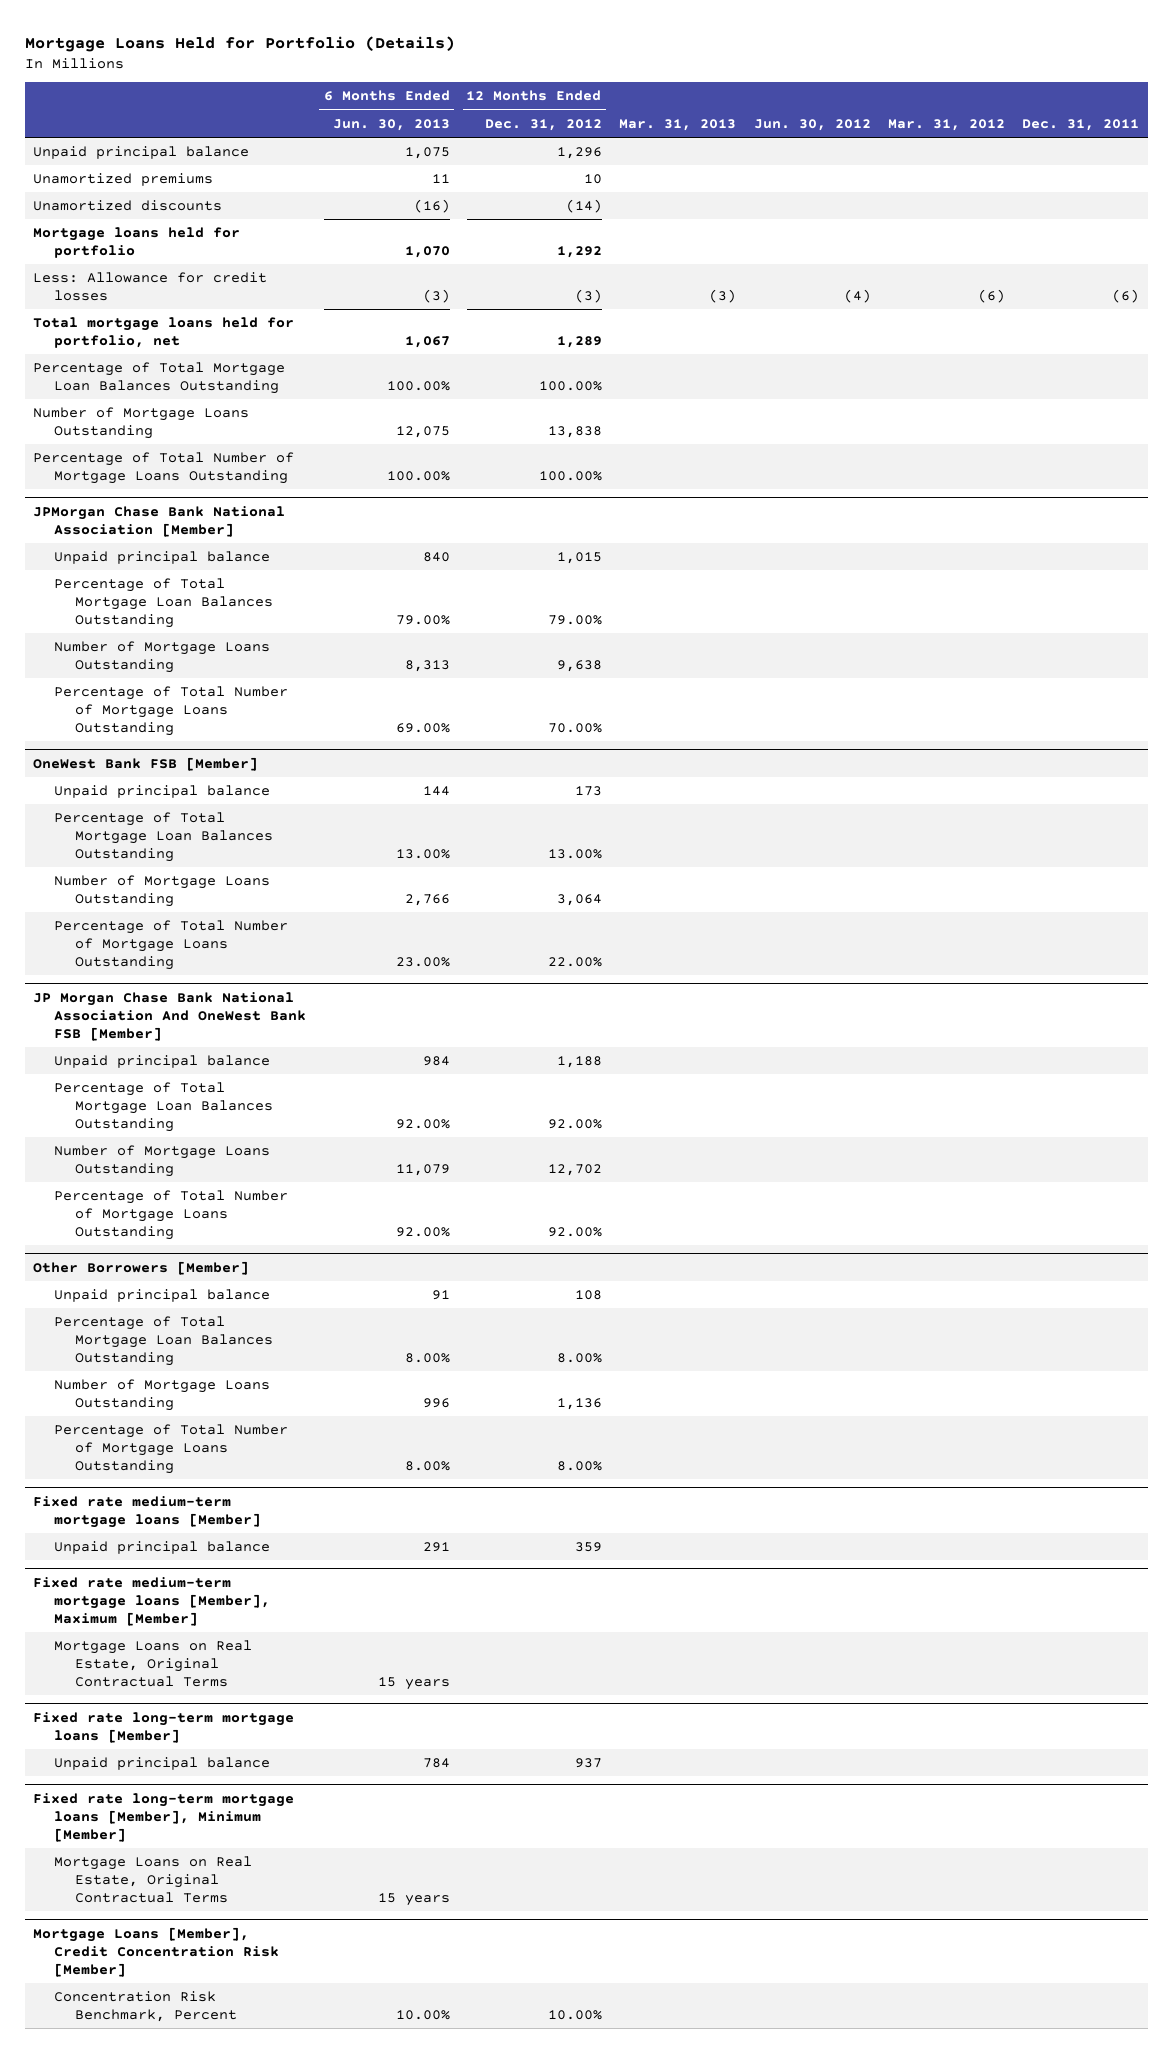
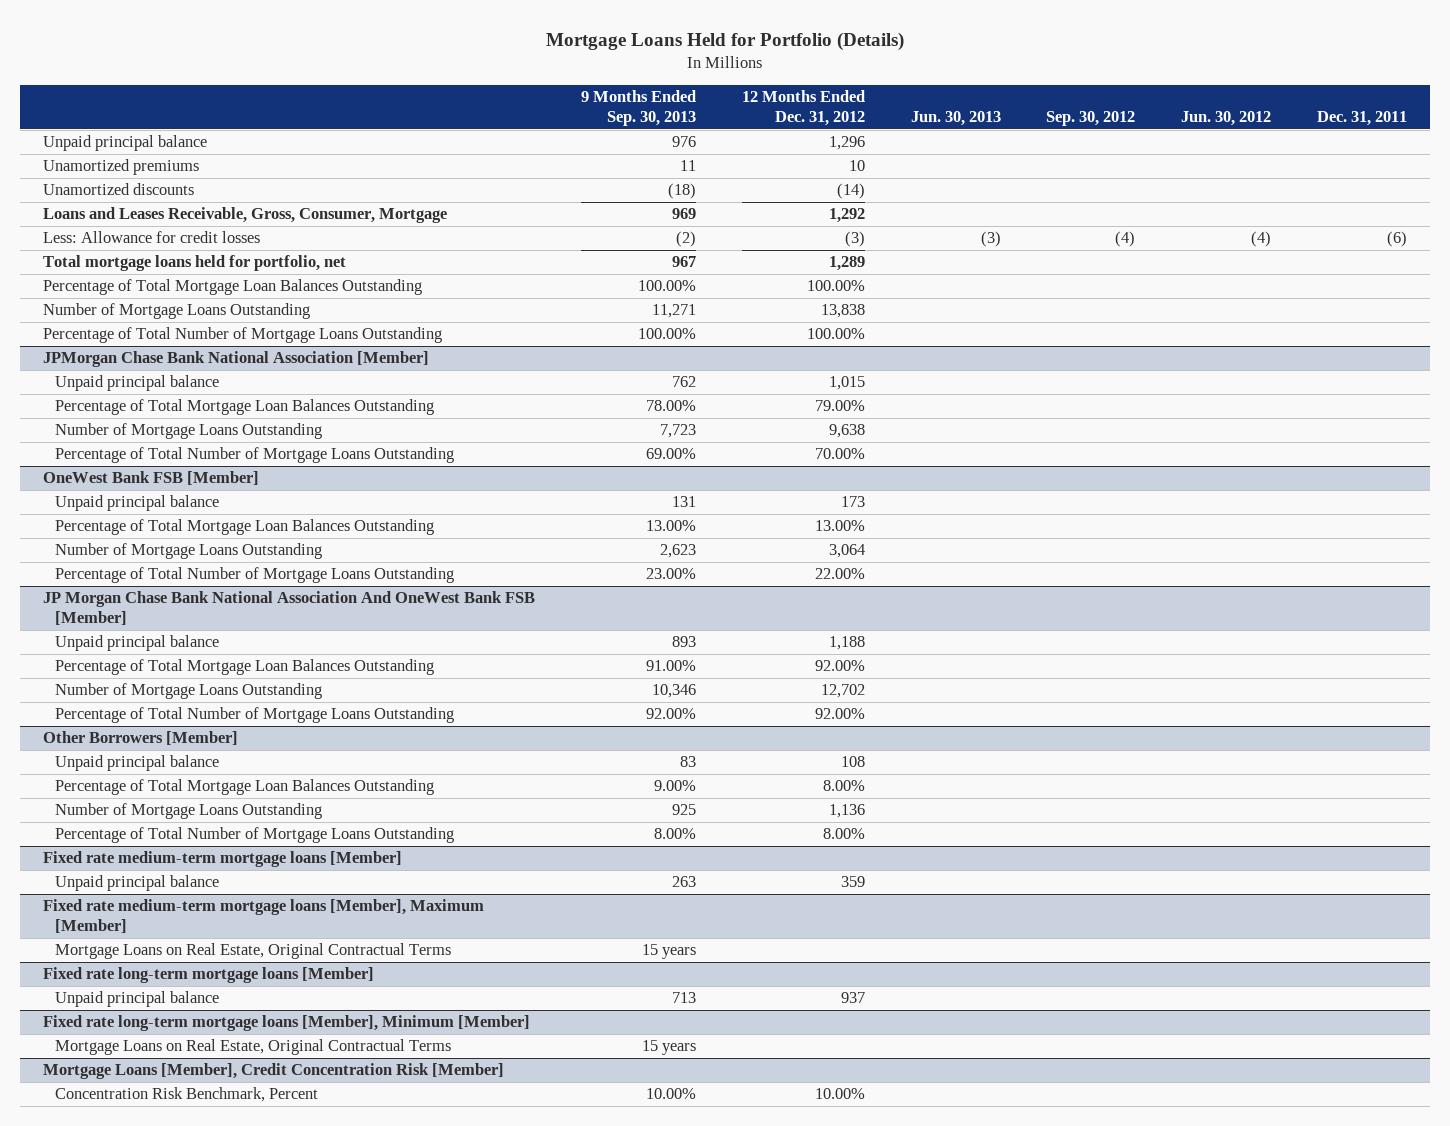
- | 6 Months Ended Jun. 30, 2013 | 12 Months Ended Dec. 31, 2012 | Mar. 31, 2013 | Jun. 30, 2012 | Mar. 31, 2012 | Dec. 31, 2011
+ | 9 Months Ended Sep. 30, 2013 | 12 Months Ended Dec. 31, 2012 | Jun. 30, 2013 | Sep. 30, 2012 | Jun. 30, 2012 | Dec. 31, 2011
- Mortgage loans held for portfolio | 1,070 | 1,292 | | | |
+ Loans and Leases Receivable, Gross, Consumer, Mortgage | 969 | 1,292 | | | |

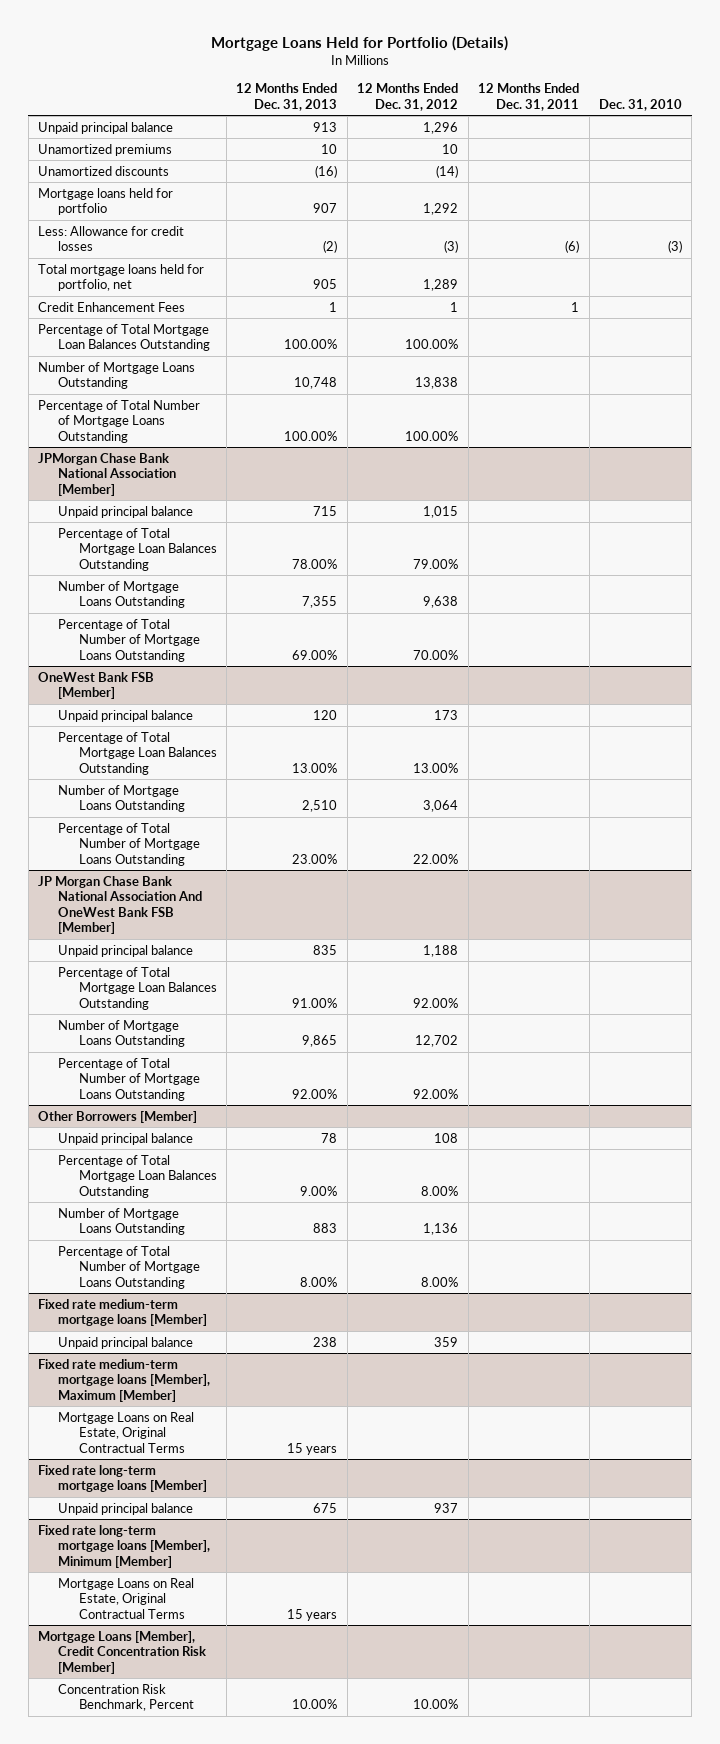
- | 9 Months Ended Sep. 30, 2013 | 12 Months Ended Dec. 31, 2012 | Jun. 30, 2013 | Sep. 30, 2012 | Jun. 30, 2012 | Dec. 31, 2011
+ | 12 Months Ended Dec. 31, 2013 | 12 Months Ended Dec. 31, 2012 | 12 Months Ended Dec. 31, 2011 | Dec. 31, 2010
- Loans and Leases Receivable, Gross, Consumer, Mortgage | 969 | 1,292 | | | |
+ Mortgage loans held for portfolio | 907 | 1,292 | |
+ Credit Enhancement Fees | 1 | 1 | 1 |

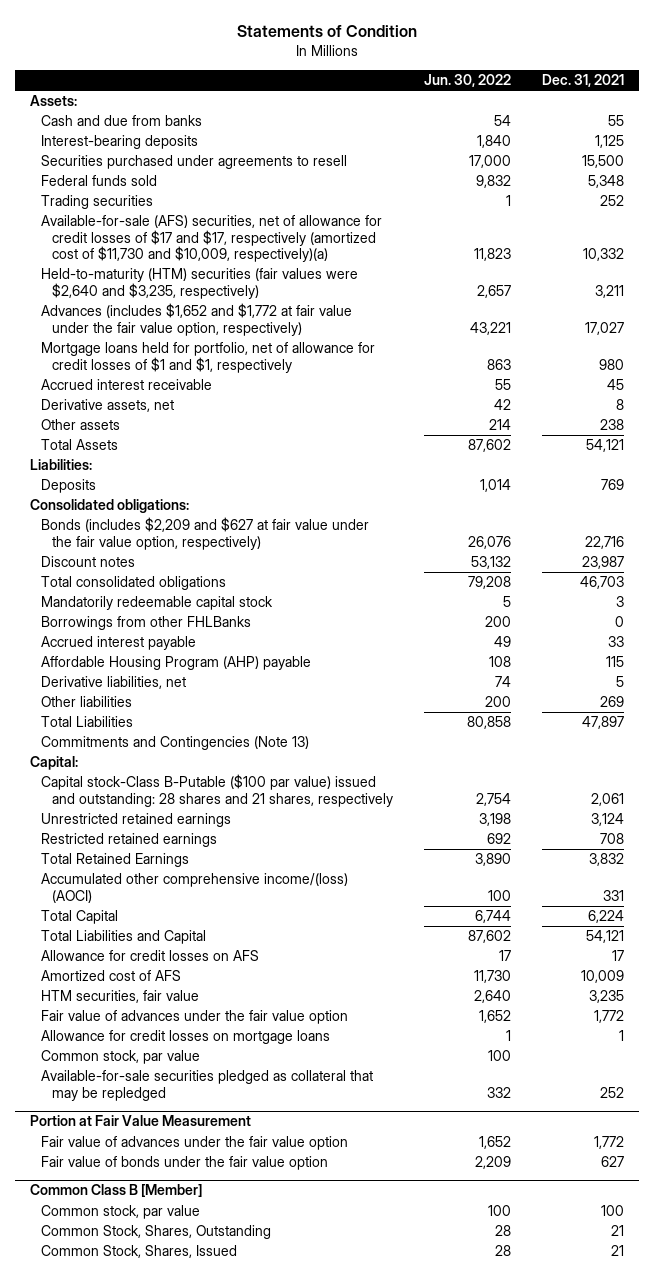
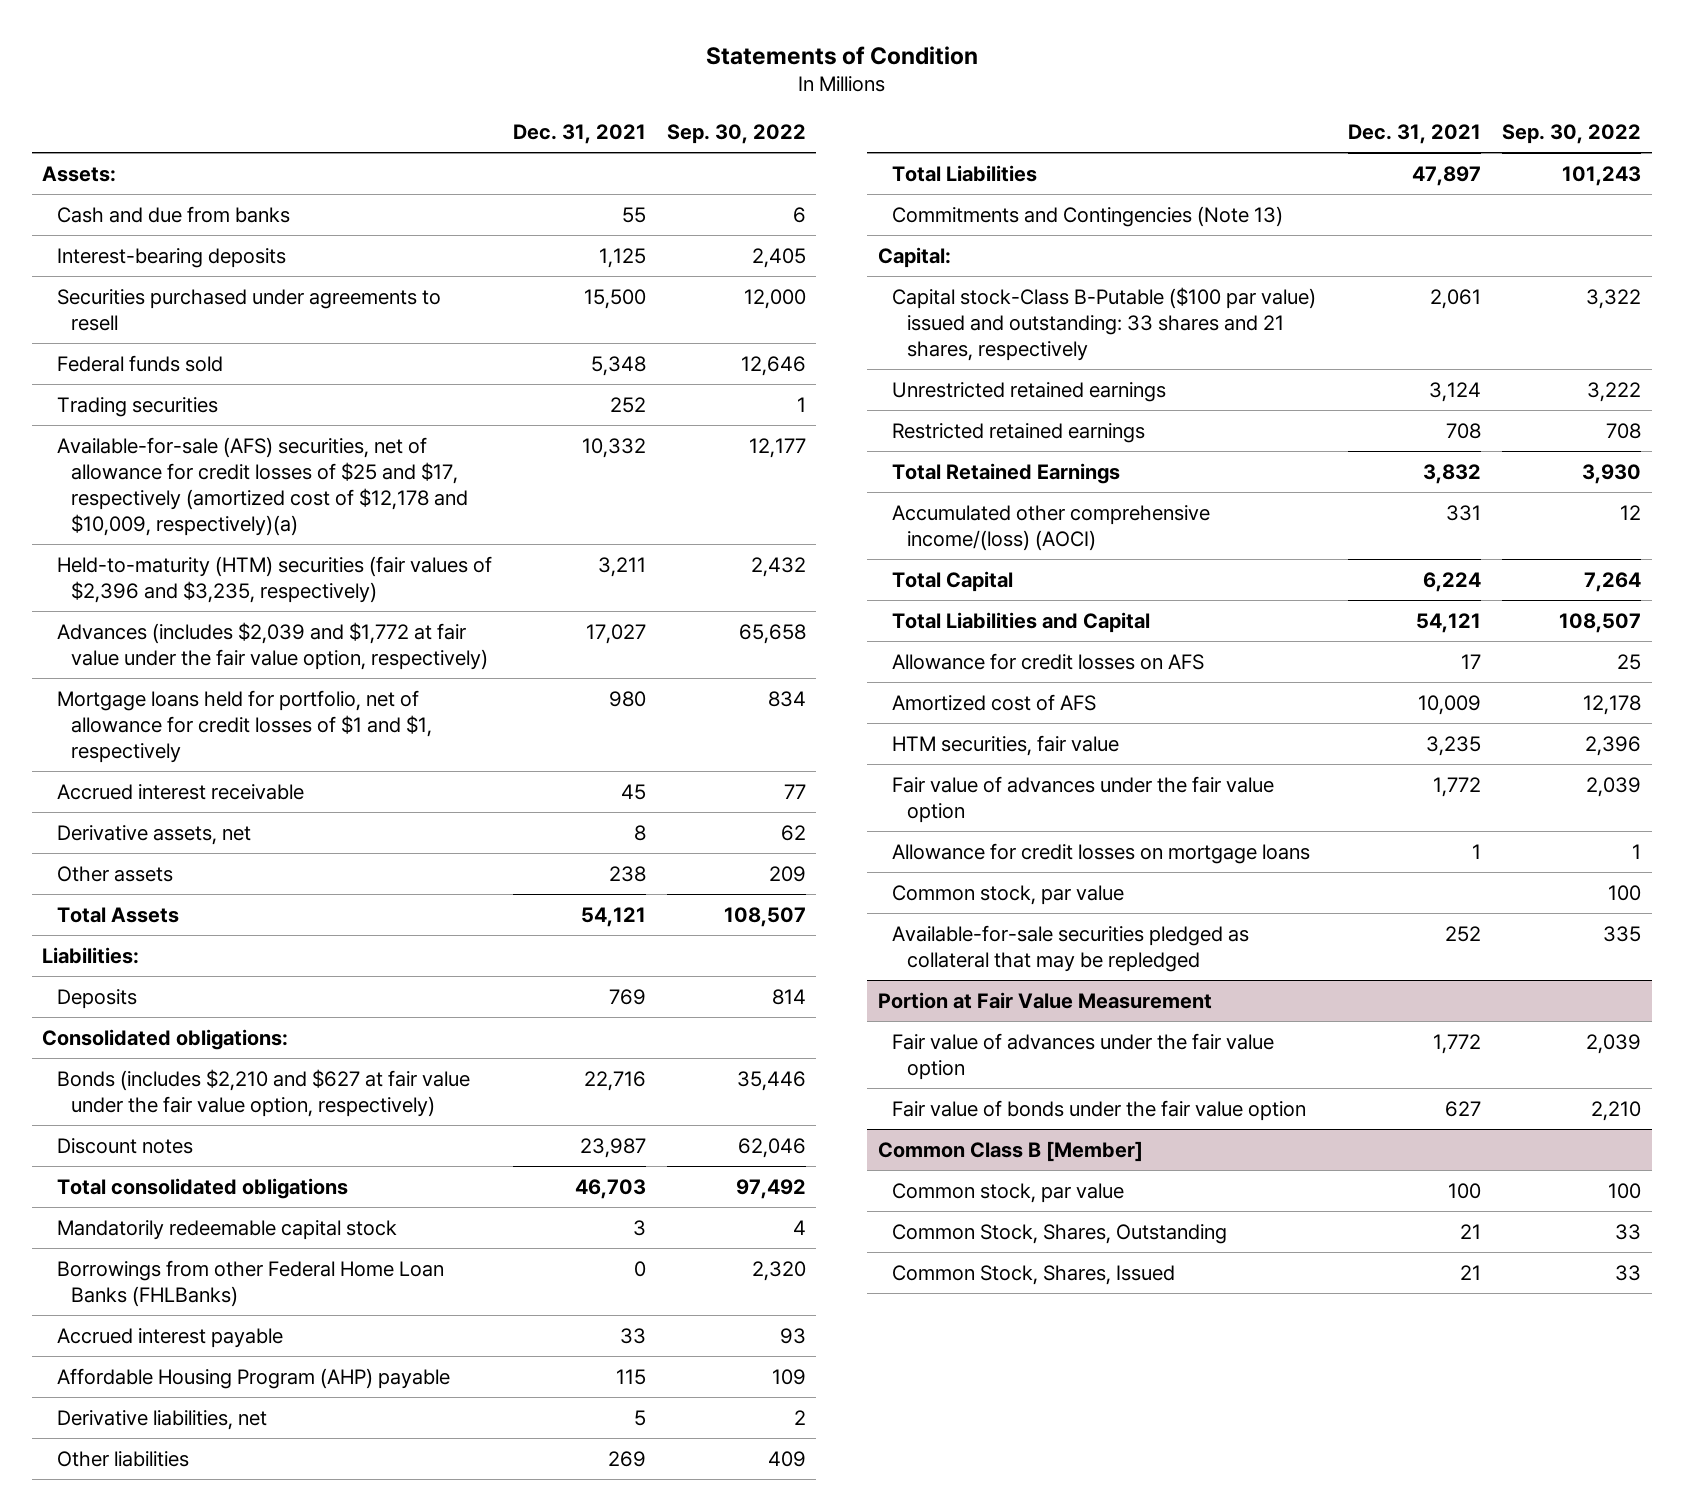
- | Jun. 30, 2022 | Dec. 31, 2021
+ | Dec. 31, 2021 | Sep. 30, 2022
- Available-for-sale (AFS) securities, net of allowance for credit losses of $17 and $17, respectively (amortized cost of $11,730 and $10,009, respectively)(a) | 11,823 | 10,332
- Held-to-maturity (HTM) securities (fair values were $2,640 and $3,235, respectively) | 2,657 | 3,211
- Advances (includes $1,652 and $1,772 at fair value under the fair value option, respectively) | 43,221 | 17,027
+ Available-for-sale (AFS) securities, net of allowance for credit losses of $25 and $17, respectively (amortized cost of $12,178 and $10,009, respectively)(a) | 10,332 | 12,177
+ Held-to-maturity (HTM) securities (fair values of $2,396 and $3,235, respectively) | 3,211 | 2,432
+ Advances (includes $2,039 and $1,772 at fair value under the fair value option, respectively) | 17,027 | 65,658
- Bonds (includes $2,209 and $627 at fair value under the fair value option, respectively) | 26,076 | 22,716
+ Bonds (includes $2,210 and $627 at fair value under the fair value option, respectively) | 22,716 | 35,446
- Borrowings from other FHLBanks | 200 | 0
+ Borrowings from other Federal Home Loan Banks (FHLBanks) | 0 | 2,320
- Capital stock-Class B-Putable ($100 par value) issued and outstanding: 28 shares and 21 shares, respectively | 2,754 | 2,061
+ Capital stock-Class B-Putable ($100 par value) issued and outstanding: 33 shares and 21 shares, respectively | 2,061 | 3,322

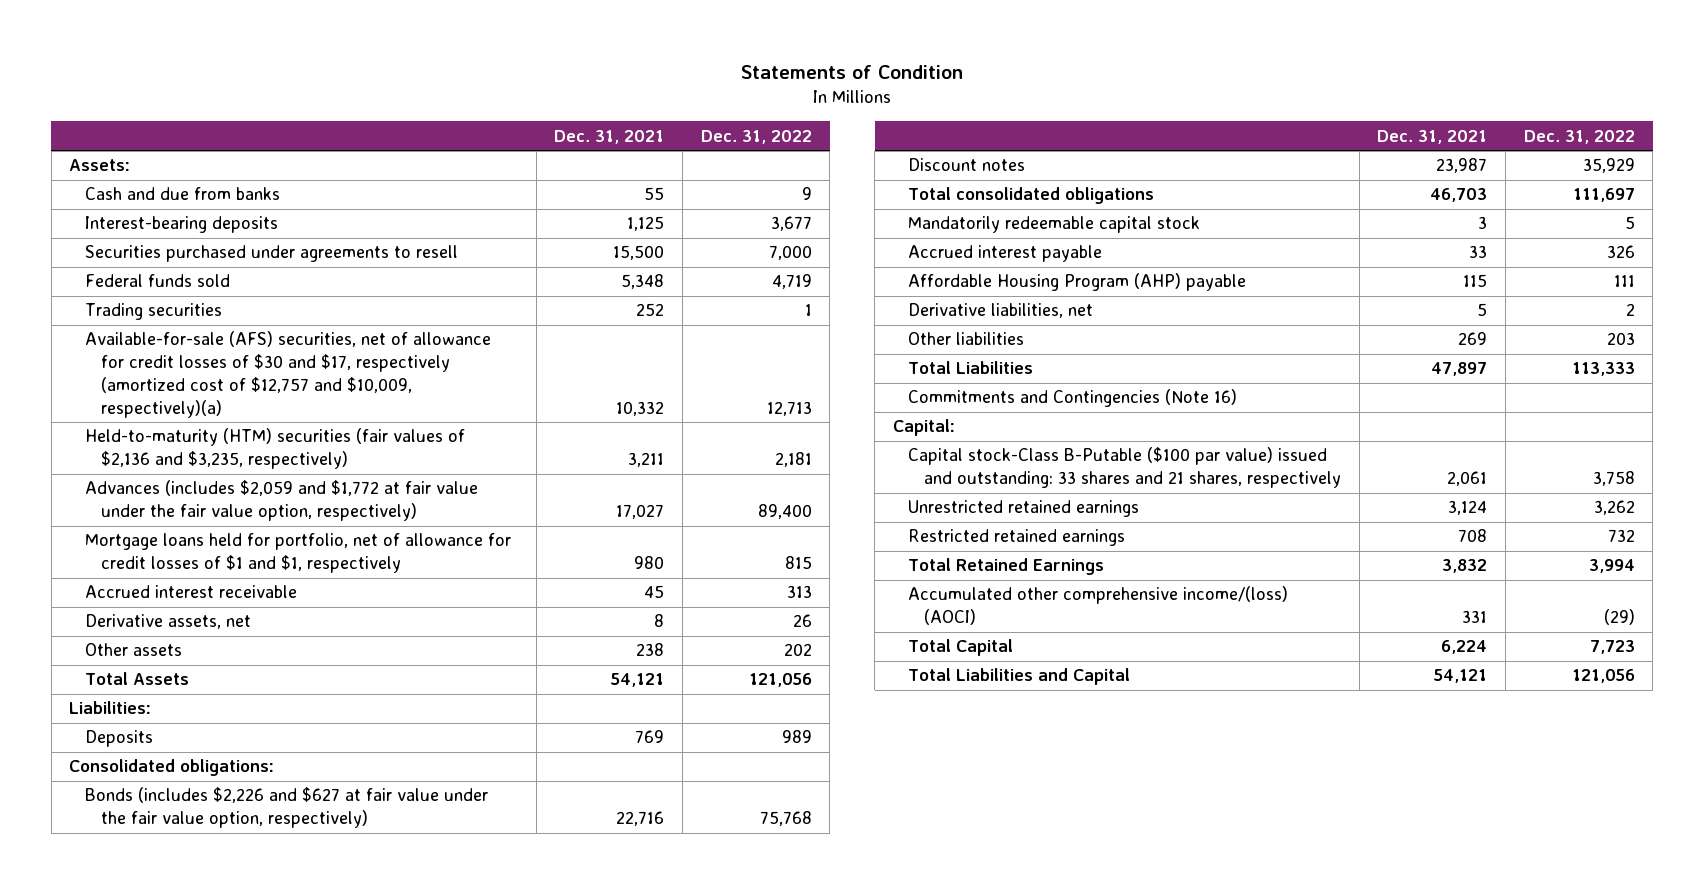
- | Dec. 31, 2021 | Sep. 30, 2022
+ | Dec. 31, 2021 | Dec. 31, 2022
- Available-for-sale (AFS) securities, net of allowance for credit losses of $25 and $17, respectively (amortized cost of $12,178 and $10,009, respectively)(a) | 10,332 | 12,177
- Held-to-maturity (HTM) securities (fair values of $2,396 and $3,235, respectively) | 3,211 | 2,432
- Advances (includes $2,039 and $1,772 at fair value under the fair value option, respectively) | 17,027 | 65,658
+ Available-for-sale (AFS) securities, net of allowance for credit losses of $30 and $17, respectively (amortized cost of $12,757 and $10,009, respectively)(a) | 10,332 | 12,713
+ Held-to-maturity (HTM) securities (fair values of $2,136 and $3,235, respectively) | 3,211 | 2,181
+ Advances (includes $2,059 and $1,772 at fair value under the fair value option, respectively) | 17,027 | 89,400
- Bonds (includes $2,210 and $627 at fair value under the fair value option, respectively) | 22,716 | 35,446
+ Bonds (includes $2,226 and $627 at fair value under the fair value option, respectively) | 22,716 | 75,768
- Borrowings from other Federal Home Loan Banks (FHLBanks) | 0 | 2,320
- Commitments and Contingencies (Note 13)
+ Commitments and Contingencies (Note 16)
- Allowance for credit losses on AFS | 17 | 25
- Amortized cost of AFS | 10,009 | 12,178
- HTM securities, fair value | 3,235 | 2,396
- Fair value of advances under the fair value option | 1,772 | 2,039
- Allowance for credit losses on mortgage loans | 1 | 1
- Common stock, par value | | 100
- Available-for-sale securities pledged as collateral that may be repledged | 252 | 335
- Portion at Fair Value Measurement
- Fair value of advances under the fair value option | 1,772 | 2,039
- Fair value of bonds under the fair value option | 627 | 2,210
- Common Class B [Member]
- Common stock, par value | 100 | 100
- Common Stock, Shares, Outstanding | 21 | 33
- Common Stock, Shares, Issued | 21 | 33

